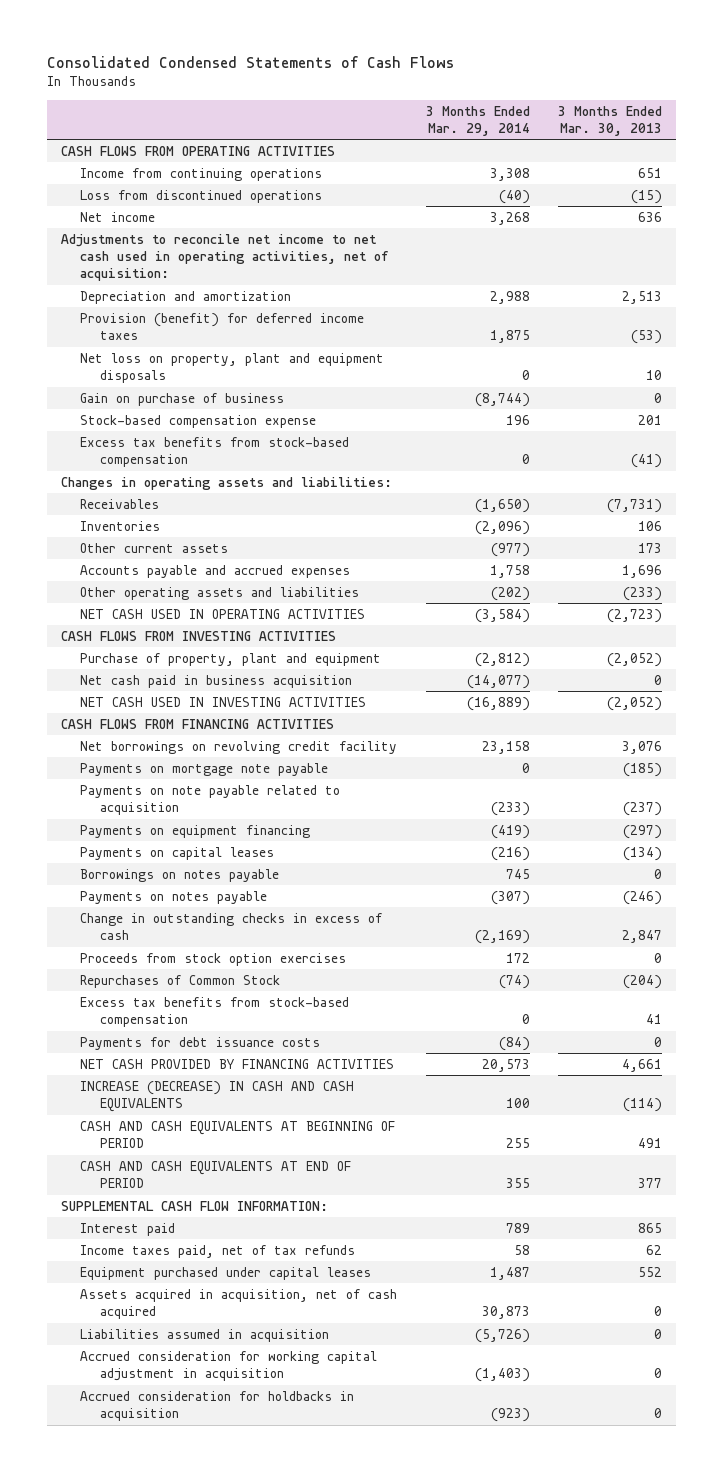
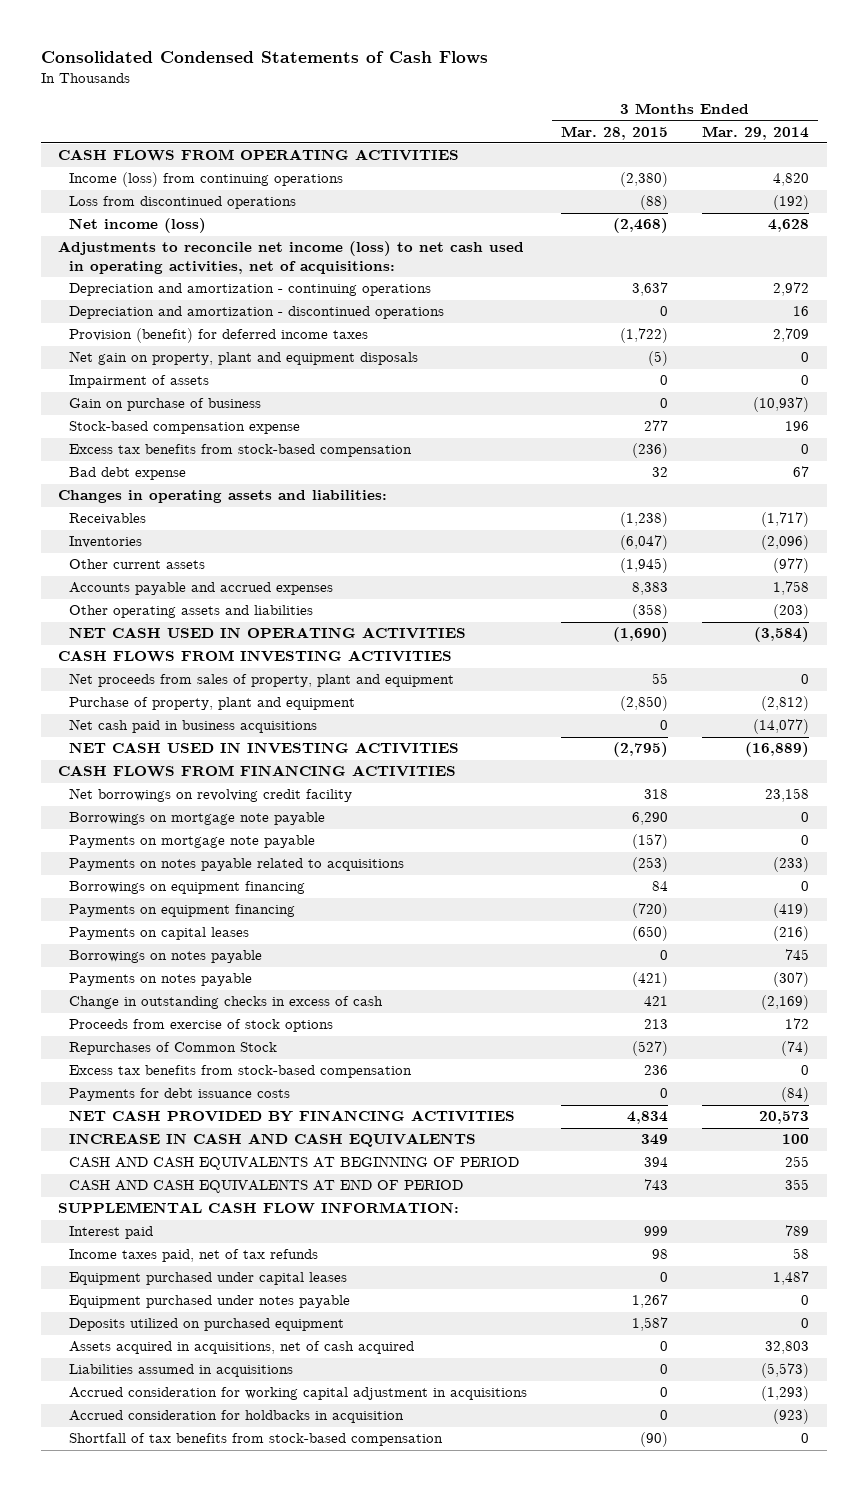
- | 3 Months Ended Mar. 29, 2014 | 3 Months Ended Mar. 30, 2013
+ | 3 Months Ended Mar. 28, 2015 | 3 Months Ended Mar. 29, 2014
- Income from continuing operations | 3,308 | 651
- Loss from discontinued operations | (40) | (15)
- Net income | 3,268 | 636
- Adjustments to reconcile net income to net cash used in operating activities, net of acquisition:
- Depreciation and amortization | 2,988 | 2,513
- Provision (benefit) for deferred income taxes | 1,875 | (53)
- Net loss on property, plant and equipment disposals | 0 | 10
- Gain on purchase of business | (8,744) | 0
+ Income (loss) from continuing operations | (2,380) | 4,820
+ Loss from discontinued operations | (88) | (192)
+ Net income (loss) | (2,468) | 4,628
+ Adjustments to reconcile net income (loss) to net cash used in operating activities, net of acquisitions:
+ Depreciation and amortization - continuing operations | 3,637 | 2,972
+ Depreciation and amortization - discontinued operations | 0 | 16
+ Provision (benefit) for deferred income taxes | (1,722) | 2,709
+ Net gain on property, plant and equipment disposals | (5) | 0
+ Impairment of assets | 0 | 0
+ Gain on purchase of business | 0 | (10,937)
+ Bad debt expense | 32 | 67
- Receivables | (1,650) | (7,731)
+ Receivables | (1,238) | (1,717)
- Other operating assets and liabilities | (202) | (233)
+ Other operating assets and liabilities | (358) | (203)
+ Net proceeds from sales of property, plant and equipment | 55 | 0
- Net cash paid in business acquisition | (14,077) | 0
+ Net cash paid in business acquisitions | 0 | (14,077)
+ Borrowings on mortgage note payable | 6,290 | 0
- Payments on note payable related to acquisition | (233) | (237)
+ Payments on notes payable related to acquisitions | (253) | (233)
+ Borrowings on equipment financing | 84 | 0
- Proceeds from stock option exercises | 172 | 0
+ Proceeds from exercise of stock options | 213 | 172
- INCREASE (DECREASE) IN CASH AND CASH EQUIVALENTS | 100 | (114)
+ INCREASE IN CASH AND CASH EQUIVALENTS | 349 | 100
- Assets acquired in acquisition, net of cash acquired | 30,873 | 0
- Liabilities assumed in acquisition | (5,726) | 0
- Accrued consideration for working capital adjustment in acquisition | (1,403) | 0
+ Equipment purchased under notes payable | 1,267 | 0
+ Deposits utilized on purchased equipment | 1,587 | 0
+ Assets acquired in acquisitions, net of cash acquired | 0 | 32,803
+ Liabilities assumed in acquisitions | 0 | (5,573)
+ Accrued consideration for working capital adjustment in acquisitions | 0 | (1,293)
+ Shortfall of tax benefits from stock-based compensation | (90) | 0

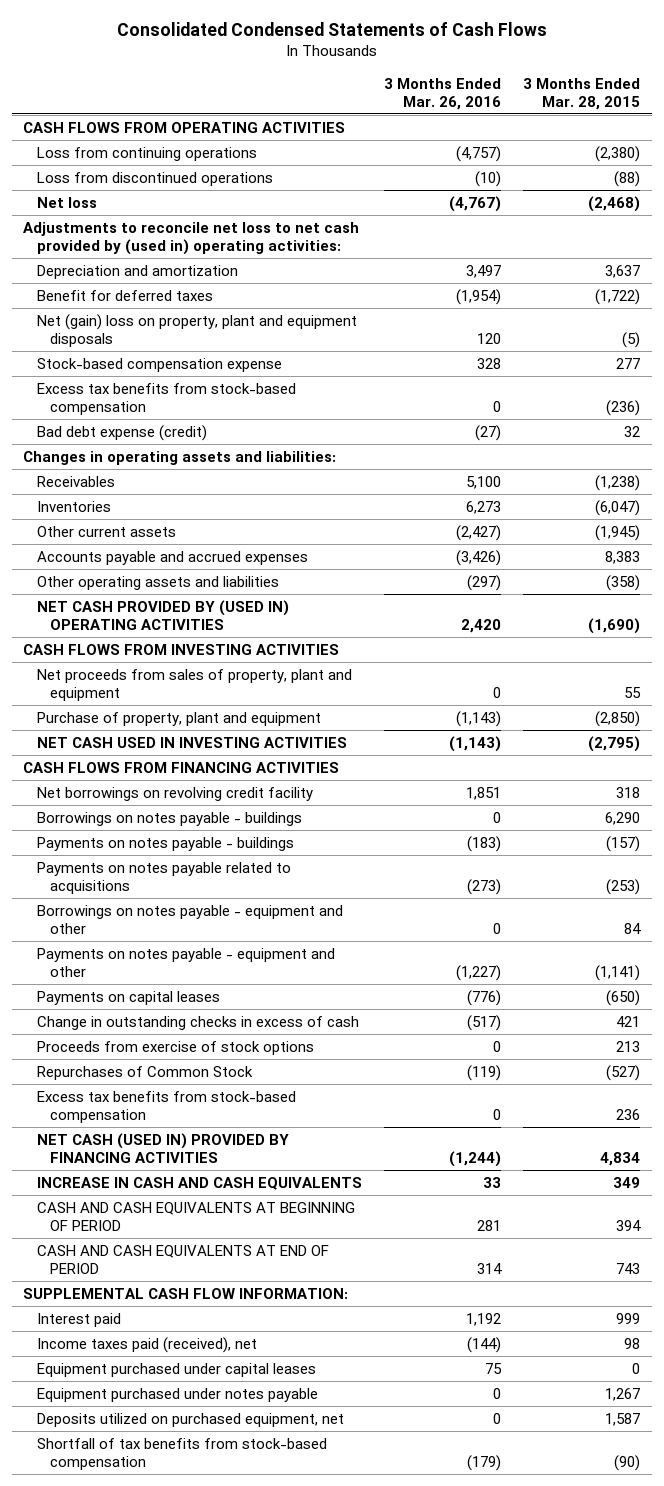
- | 3 Months Ended Mar. 28, 2015 | 3 Months Ended Mar. 29, 2014
+ | 3 Months Ended Mar. 26, 2016 | 3 Months Ended Mar. 28, 2015
- Income (loss) from continuing operations | (2,380) | 4,820
+ Loss from continuing operations | (4,757) | (2,380)
- Net income (loss) | (2,468) | 4,628
- Adjustments to reconcile net income (loss) to net cash used in operating activities, net of acquisitions:
- Depreciation and amortization - continuing operations | 3,637 | 2,972
- Depreciation and amortization - discontinued operations | 0 | 16
- Provision (benefit) for deferred income taxes | (1,722) | 2,709
- Net gain on property, plant and equipment disposals | (5) | 0
- Impairment of assets | 0 | 0
- Gain on purchase of business | 0 | (10,937)
+ Net loss | (4,767) | (2,468)
+ Adjustments to reconcile net loss to net cash provided by (used in) operating activities:
+ Depreciation and amortization | 3,497 | 3,637
+ Benefit for deferred taxes | (1,954) | (1,722)
+ Net (gain) loss on property, plant and equipment disposals | 120 | (5)
- Bad debt expense | 32 | 67
+ Bad debt expense (credit) | (27) | 32
- NET CASH USED IN OPERATING ACTIVITIES | (1,690) | (3,584)
+ NET CASH PROVIDED BY (USED IN) OPERATING ACTIVITIES | 2,420 | (1,690)
- Net cash paid in business acquisitions | 0 | (14,077)
- Borrowings on mortgage note payable | 6,290 | 0
- Payments on mortgage note payable | (157) | 0
+ Borrowings on notes payable - buildings | 0 | 6,290
+ Payments on notes payable - buildings | (183) | (157)
- Borrowings on equipment financing | 84 | 0
- Payments on equipment financing | (720) | (419)
+ Borrowings on notes payable - equipment and other | 0 | 84
+ Payments on notes payable - equipment and other | (1,227) | (1,141)
- Borrowings on notes payable | 0 | 745
- Payments on notes payable | (421) | (307)
- Payments for debt issuance costs | 0 | (84)
- NET CASH PROVIDED BY FINANCING ACTIVITIES | 4,834 | 20,573
+ NET CASH (USED IN) PROVIDED BY FINANCING ACTIVITIES | (1,244) | 4,834
- Income taxes paid, net of tax refunds | 98 | 58
+ Income taxes paid (received), net | (144) | 98
- Deposits utilized on purchased equipment | 1,587 | 0
- Assets acquired in acquisitions, net of cash acquired | 0 | 32,803
- Liabilities assumed in acquisitions | 0 | (5,573)
- Accrued consideration for working capital adjustment in acquisitions | 0 | (1,293)
- Accrued consideration for holdbacks in acquisition | 0 | (923)
+ Deposits utilized on purchased equipment, net | 0 | 1,587

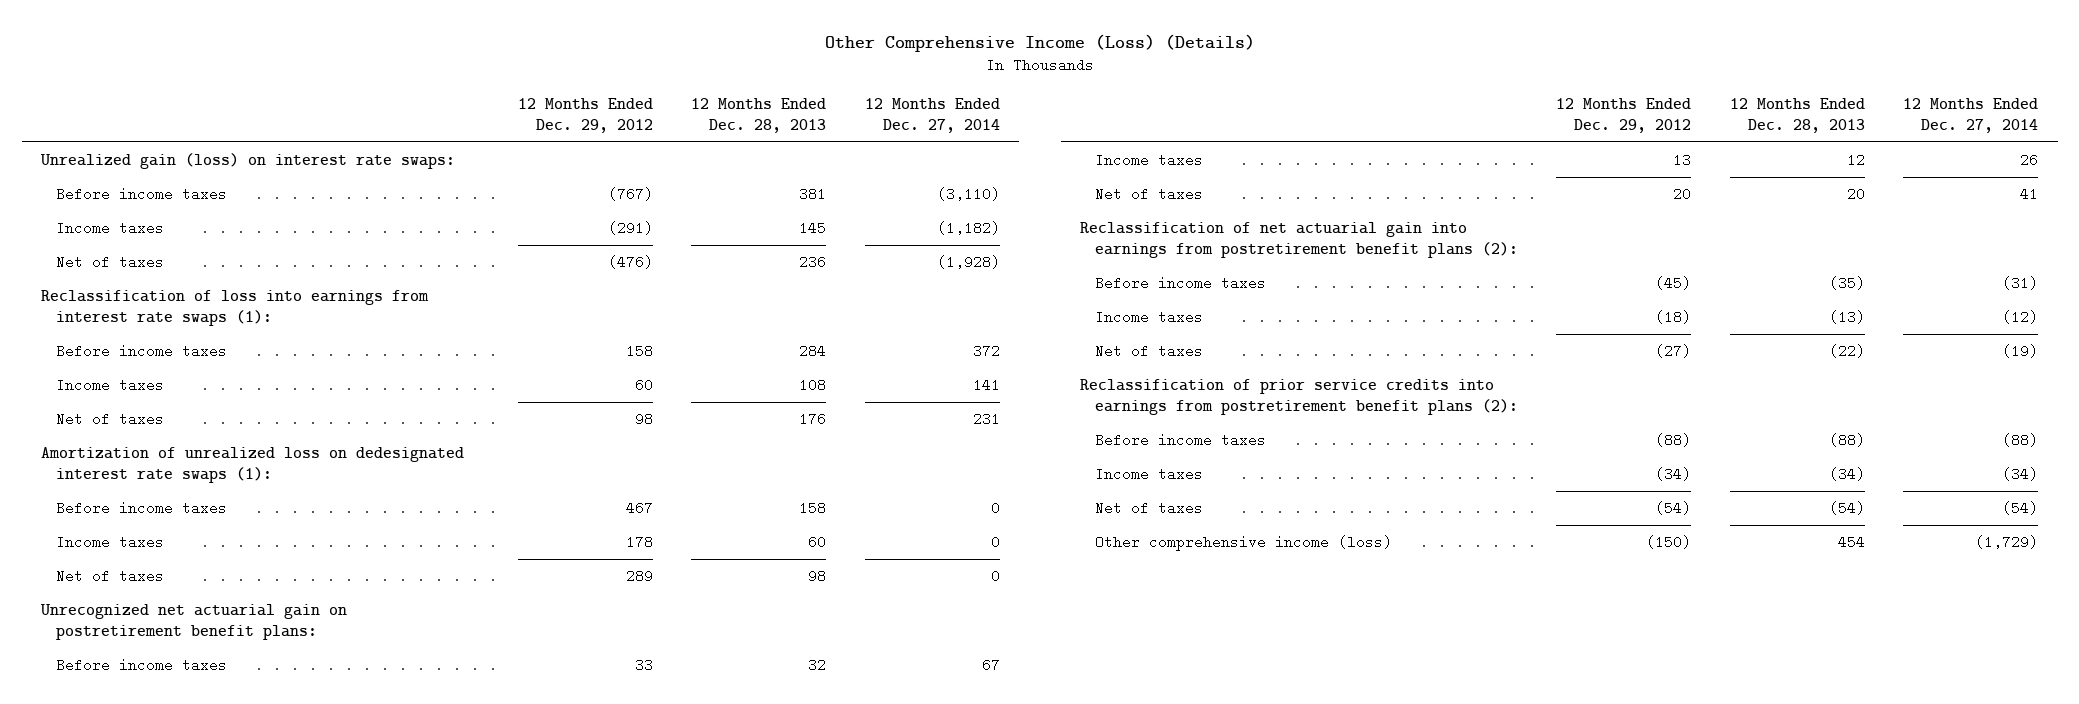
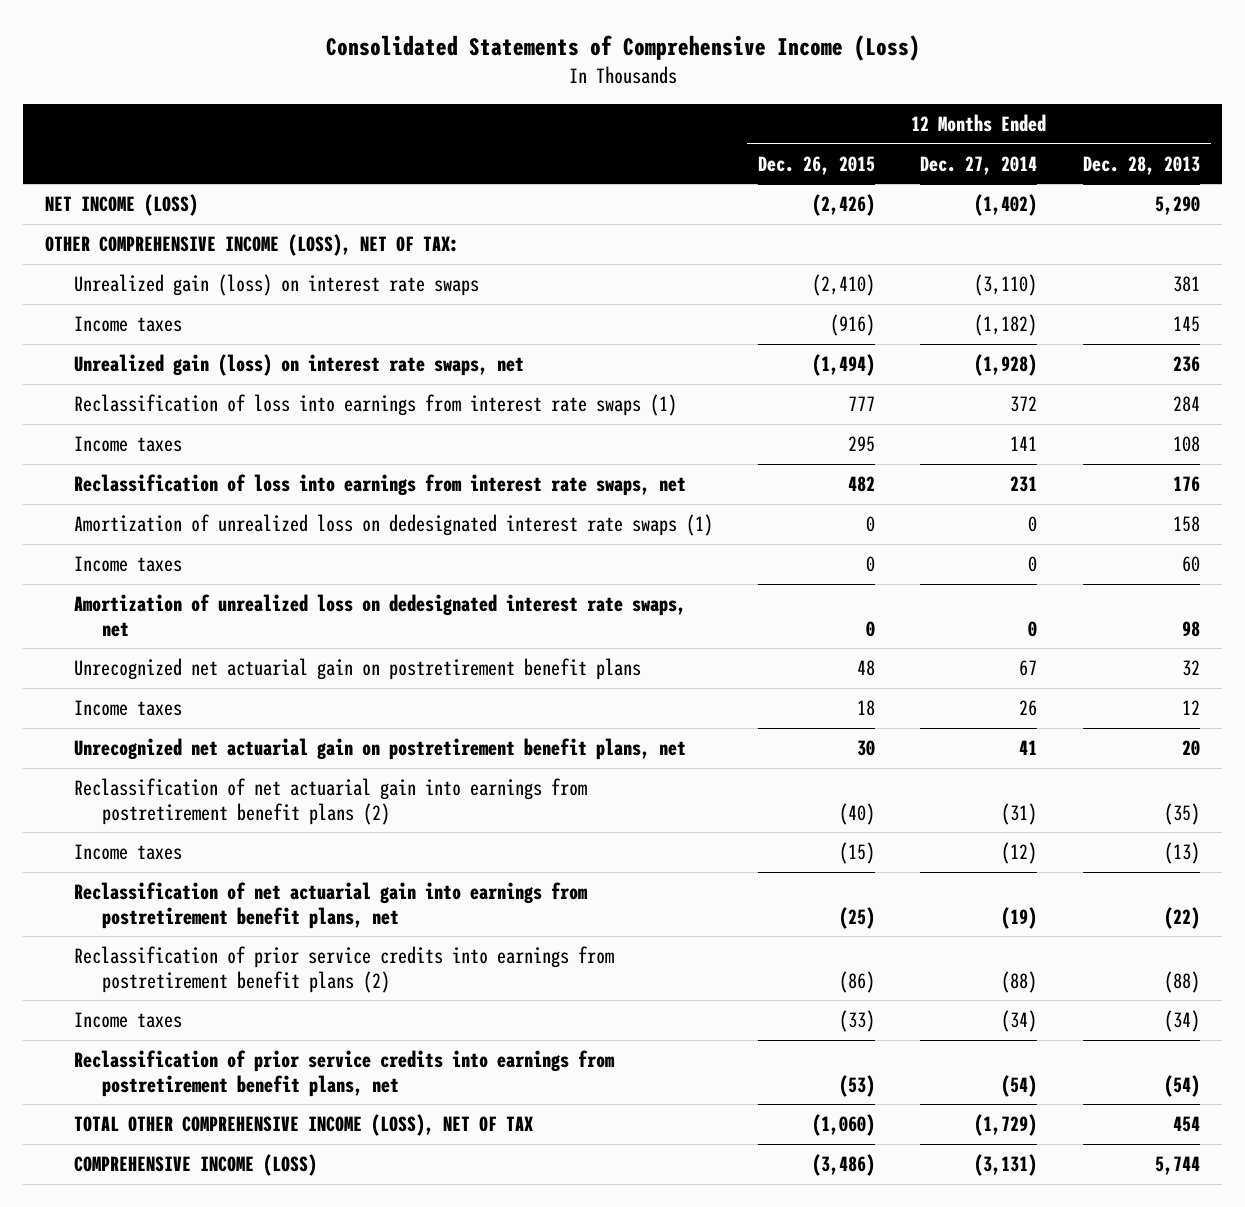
- Other Comprehensive Income (Loss) (Details)
+ Consolidated Statements of Comprehensive Income (Loss)
- | 12 Months Ended Dec. 29, 2012 | 12 Months Ended Dec. 28, 2013 | 12 Months Ended Dec. 27, 2014
+ | 12 Months Ended Dec. 26, 2015 | 12 Months Ended Dec. 27, 2014 | 12 Months Ended Dec. 28, 2013
- Unrealized gain (loss) on interest rate swaps:
- Before income taxes | (767) | 381 | (3,110)
+ NET INCOME (LOSS) | (2,426) | (1,402) | 5,290
+ OTHER COMPREHENSIVE INCOME (LOSS), NET OF TAX:
+ Unrealized gain (loss) on interest rate swaps | (2,410) | (3,110) | 381
- Net of taxes | (476) | 236 | (1,928)
- Reclassification of loss into earnings from interest rate swaps (1):
- Before income taxes | 158 | 284 | 372
+ Unrealized gain (loss) on interest rate swaps, net | (1,494) | (1,928) | 236
+ Reclassification of loss into earnings from interest rate swaps (1) | 777 | 372 | 284
- Net of taxes | 98 | 176 | 231
- Amortization of unrealized loss on dedesignated interest rate swaps (1):
- Before income taxes | 467 | 158 | 0
+ Reclassification of loss into earnings from interest rate swaps, net | 482 | 231 | 176
+ Amortization of unrealized loss on dedesignated interest rate swaps (1) | 0 | 0 | 158
- Net of taxes | 289 | 98 | 0
- Unrecognized net actuarial gain on postretirement benefit plans:
- Before income taxes | 33 | 32 | 67
+ Amortization of unrealized loss on dedesignated interest rate swaps, net | 0 | 0 | 98
+ Unrecognized net actuarial gain on postretirement benefit plans | 48 | 67 | 32
- Net of taxes | 20 | 20 | 41
- Reclassification of net actuarial gain into earnings from postretirement benefit plans (2):
- Before income taxes | (45) | (35) | (31)
+ Unrecognized net actuarial gain on postretirement benefit plans, net | 30 | 41 | 20
+ Reclassification of net actuarial gain into earnings from postretirement benefit plans (2) | (40) | (31) | (35)
- Net of taxes | (27) | (22) | (19)
- Reclassification of prior service credits into earnings from postretirement benefit plans (2):
- Before income taxes | (88) | (88) | (88)
+ Reclassification of net actuarial gain into earnings from postretirement benefit plans, net | (25) | (19) | (22)
+ Reclassification of prior service credits into earnings from postretirement benefit plans (2) | (86) | (88) | (88)
- Net of taxes | (54) | (54) | (54)
- Other comprehensive income (loss) | (150) | 454 | (1,729)
+ Reclassification of prior service credits into earnings from postretirement benefit plans, net | (53) | (54) | (54)
+ TOTAL OTHER COMPREHENSIVE INCOME (LOSS), NET OF TAX | (1,060) | (1,729) | 454
+ COMPREHENSIVE INCOME (LOSS) | (3,486) | (3,131) | 5,744

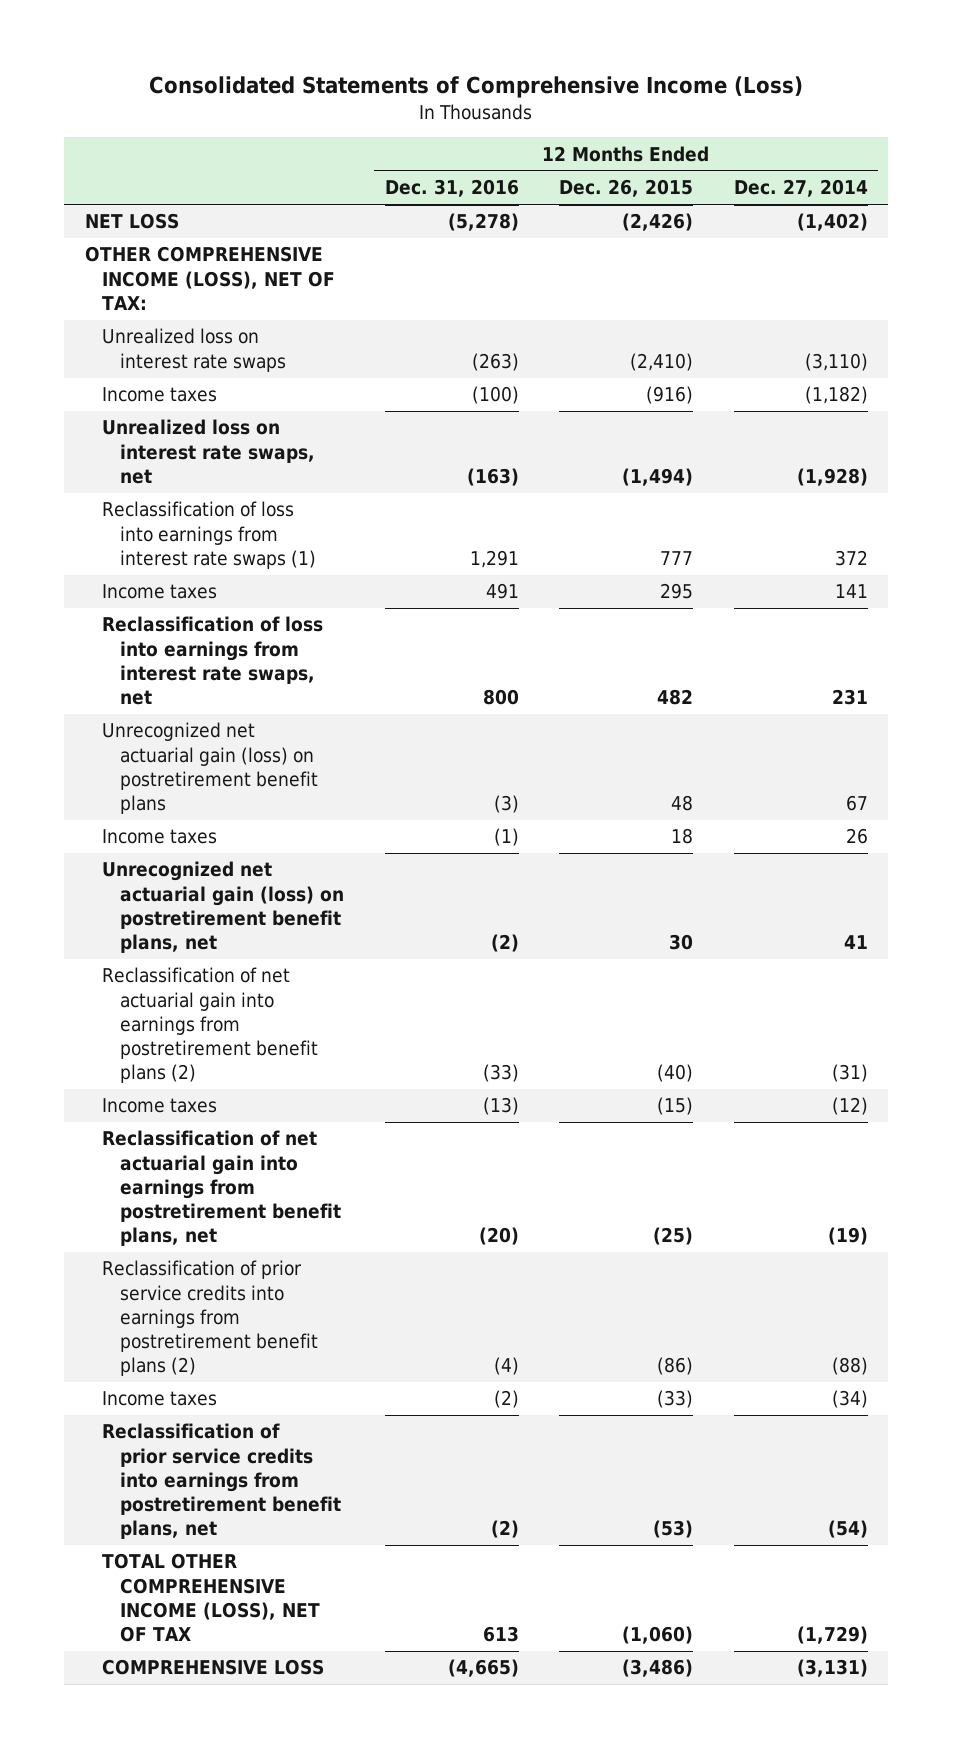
- | 12 Months Ended Dec. 26, 2015 | 12 Months Ended Dec. 27, 2014 | 12 Months Ended Dec. 28, 2013
+ | 12 Months Ended Dec. 31, 2016 | 12 Months Ended Dec. 26, 2015 | 12 Months Ended Dec. 27, 2014
- NET INCOME (LOSS) | (2,426) | (1,402) | 5,290
+ NET LOSS | (5,278) | (2,426) | (1,402)
- Unrealized gain (loss) on interest rate swaps | (2,410) | (3,110) | 381
+ Unrealized loss on interest rate swaps | (263) | (2,410) | (3,110)
- Unrealized gain (loss) on interest rate swaps, net | (1,494) | (1,928) | 236
+ Unrealized loss on interest rate swaps, net | (163) | (1,494) | (1,928)
- Amortization of unrealized loss on dedesignated interest rate swaps (1) | 0 | 0 | 158
- Income taxes | 0 | 0 | 60
- Amortization of unrealized loss on dedesignated interest rate swaps, net | 0 | 0 | 98
- Unrecognized net actuarial gain on postretirement benefit plans | 48 | 67 | 32
+ Unrecognized net actuarial gain (loss) on postretirement benefit plans | (3) | 48 | 67
- Unrecognized net actuarial gain on postretirement benefit plans, net | 30 | 41 | 20
+ Unrecognized net actuarial gain (loss) on postretirement benefit plans, net | (2) | 30 | 41
- COMPREHENSIVE INCOME (LOSS) | (3,486) | (3,131) | 5,744
+ COMPREHENSIVE LOSS | (4,665) | (3,486) | (3,131)

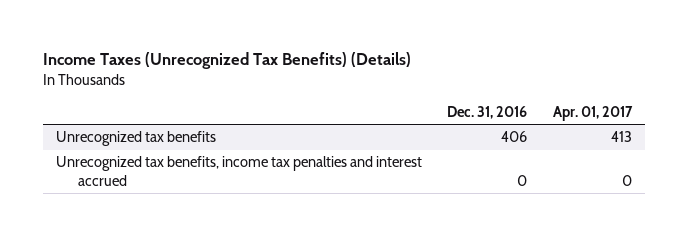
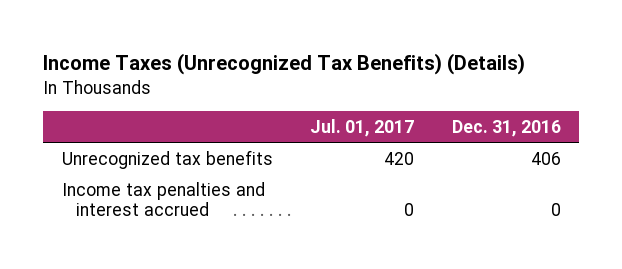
- | Dec. 31, 2016 | Apr. 01, 2017
+ | Jul. 01, 2017 | Dec. 31, 2016
- Unrecognized tax benefits, income tax penalties and interest accrued | 0 | 0
+ Income tax penalties and interest accrued | 0 | 0

